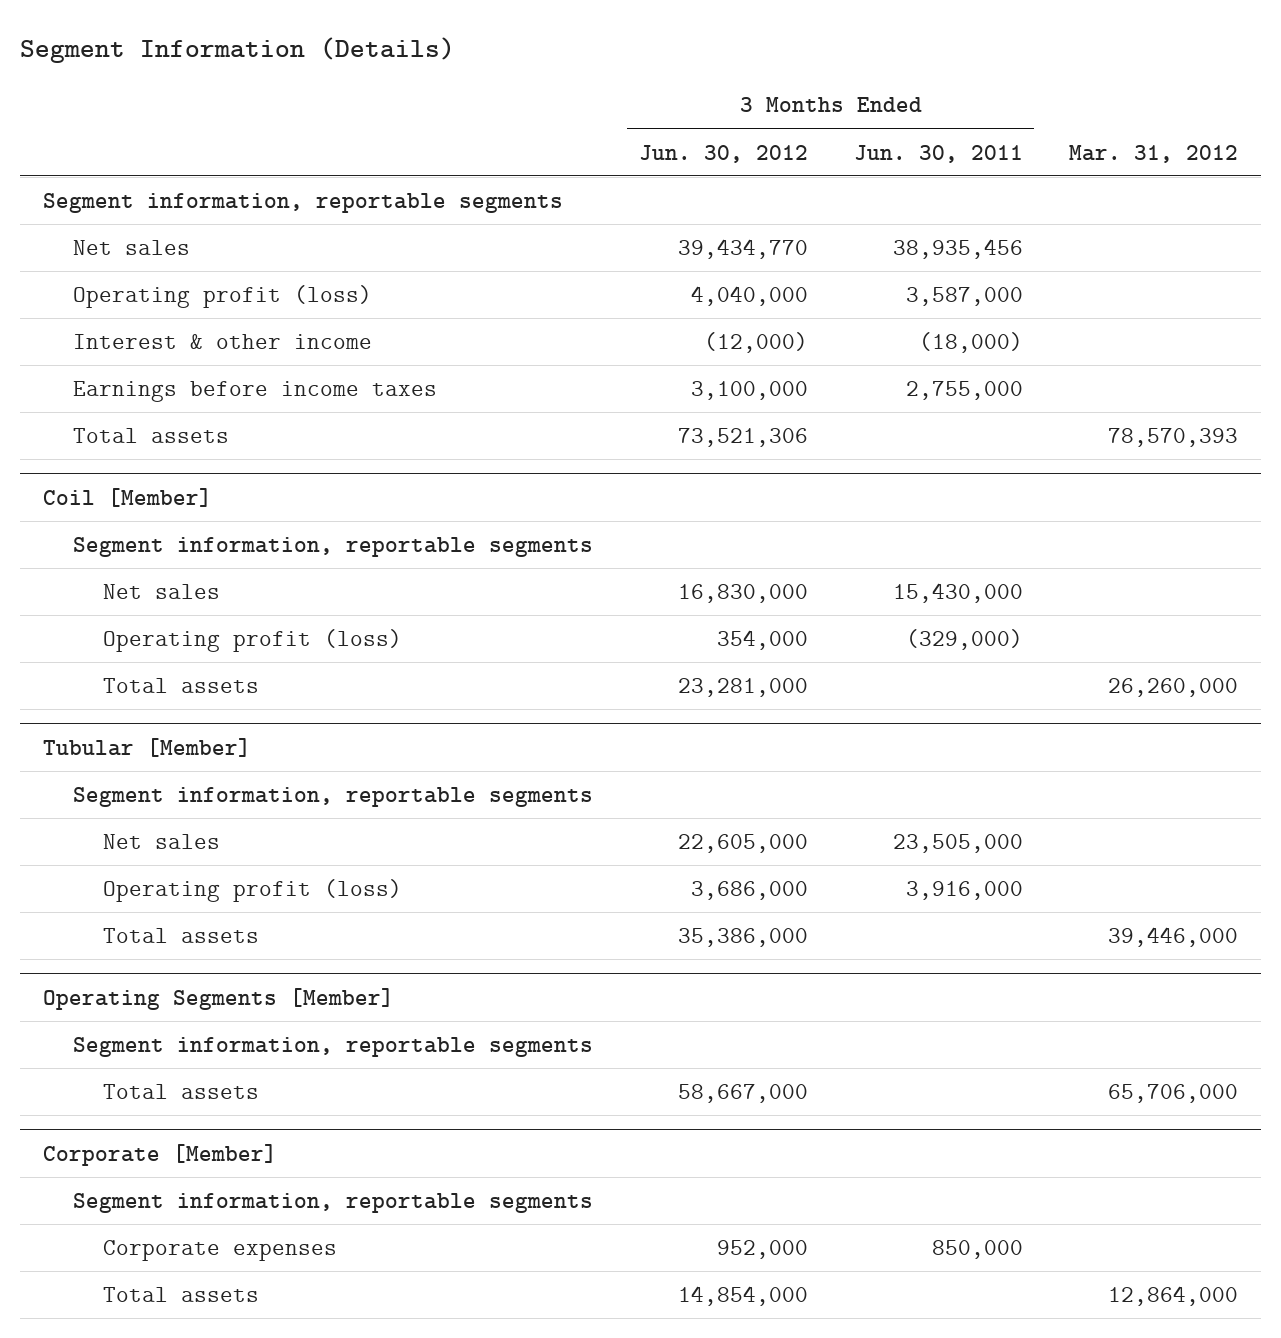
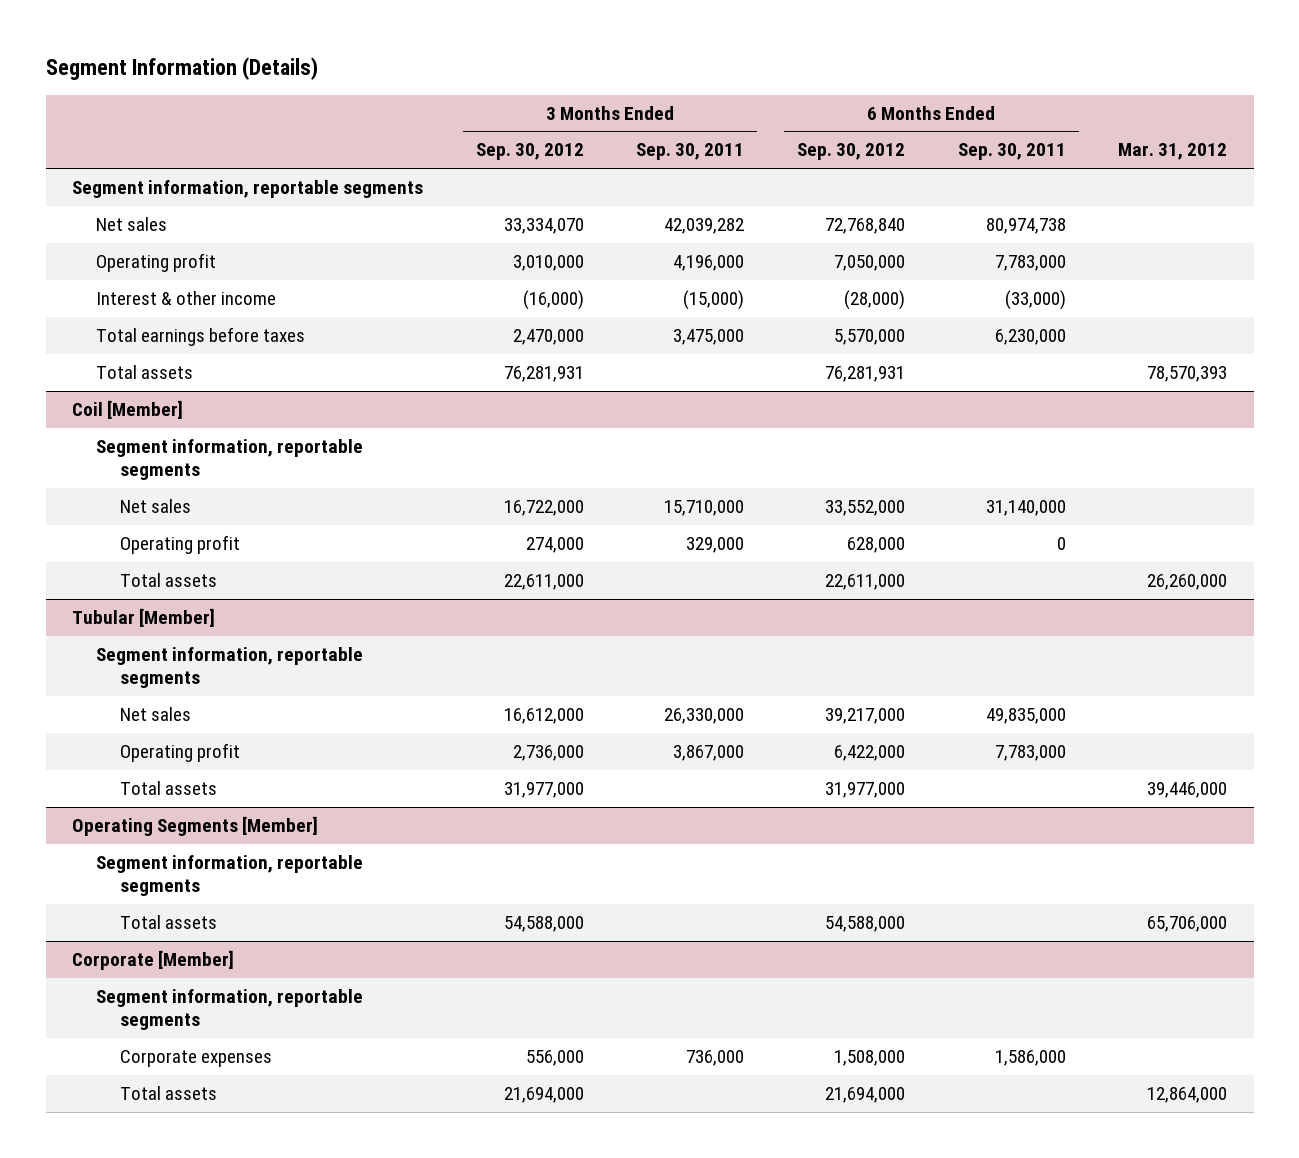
- | 3 Months Ended Jun. 30, 2012 | 3 Months Ended Jun. 30, 2011 | Mar. 31, 2012
+ | 3 Months Ended Sep. 30, 2012 | 3 Months Ended Sep. 30, 2011 | 6 Months Ended Sep. 30, 2012 | 6 Months Ended Sep. 30, 2011 | Mar. 31, 2012
- Operating profit (loss) | 4,040,000 | 3,587,000 |
+ Operating profit | 3,010,000 | 4,196,000 | 7,050,000 | 7,783,000 |
- Earnings before income taxes | 3,100,000 | 2,755,000 |
+ Total earnings before taxes | 2,470,000 | 3,475,000 | 5,570,000 | 6,230,000 |
@ Coil [Member]
- Operating profit (loss) | 354,000 | (329,000) |
+ Operating profit | 274,000 | 329,000 | 628,000 | 0 |
@ Tubular [Member]
- Operating profit (loss) | 3,686,000 | 3,916,000 |
+ Operating profit | 2,736,000 | 3,867,000 | 6,422,000 | 7,783,000 |

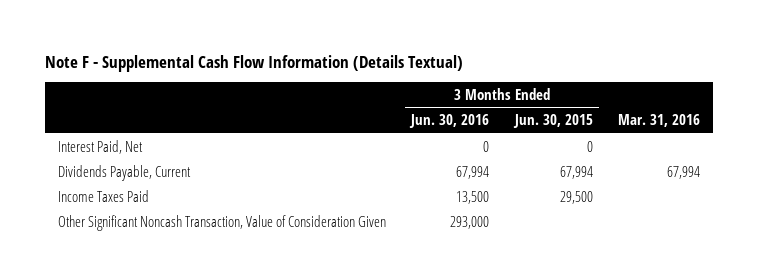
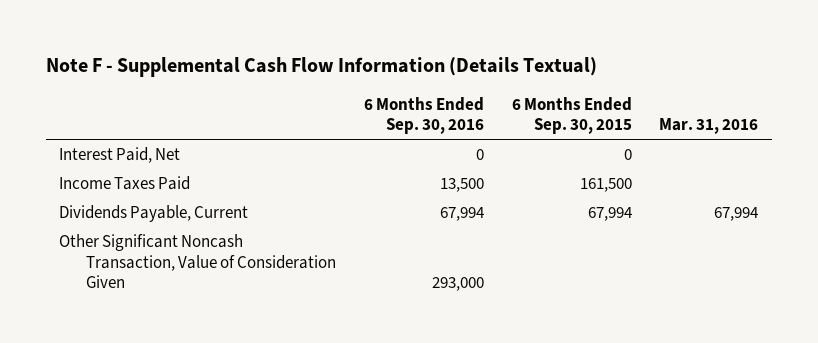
- | 3 Months Ended Jun. 30, 2016 | 3 Months Ended Jun. 30, 2015 | Mar. 31, 2016
+ | 6 Months Ended Sep. 30, 2016 | 6 Months Ended Sep. 30, 2015 | Mar. 31, 2016
moved down: Dividends Payable, Current | 67,994 | 67,994 | 67,994

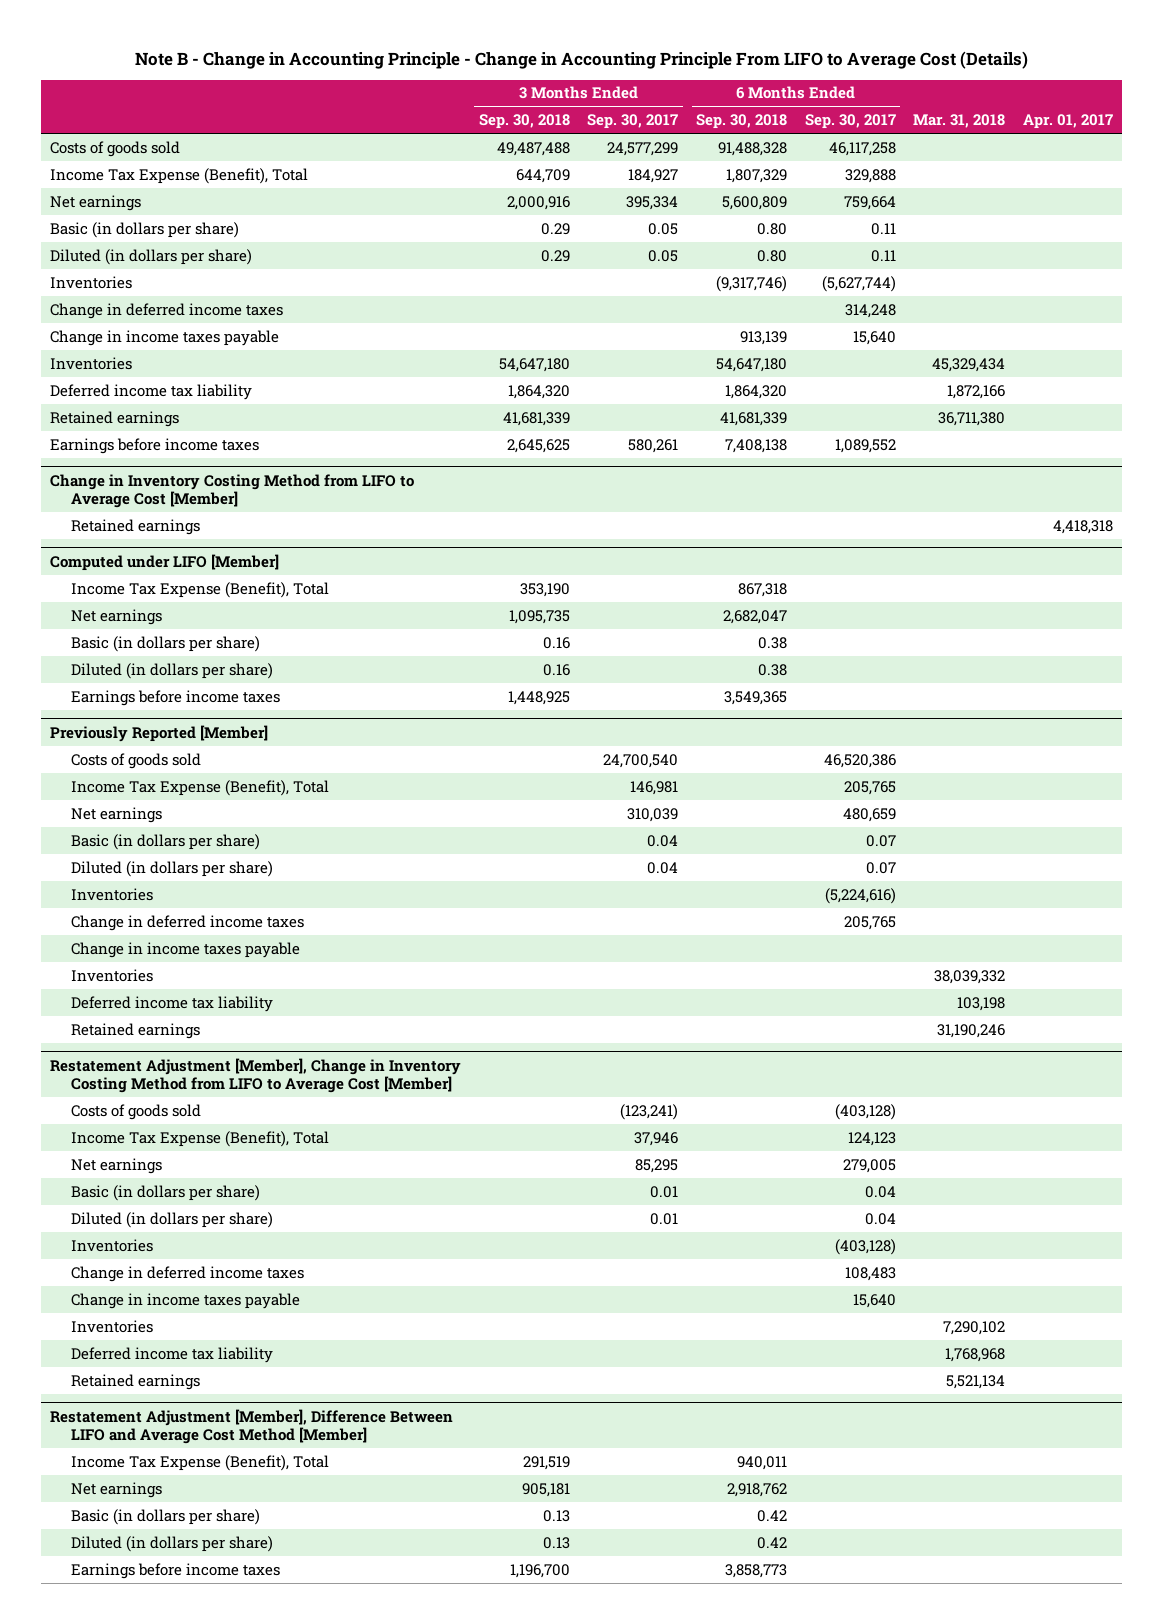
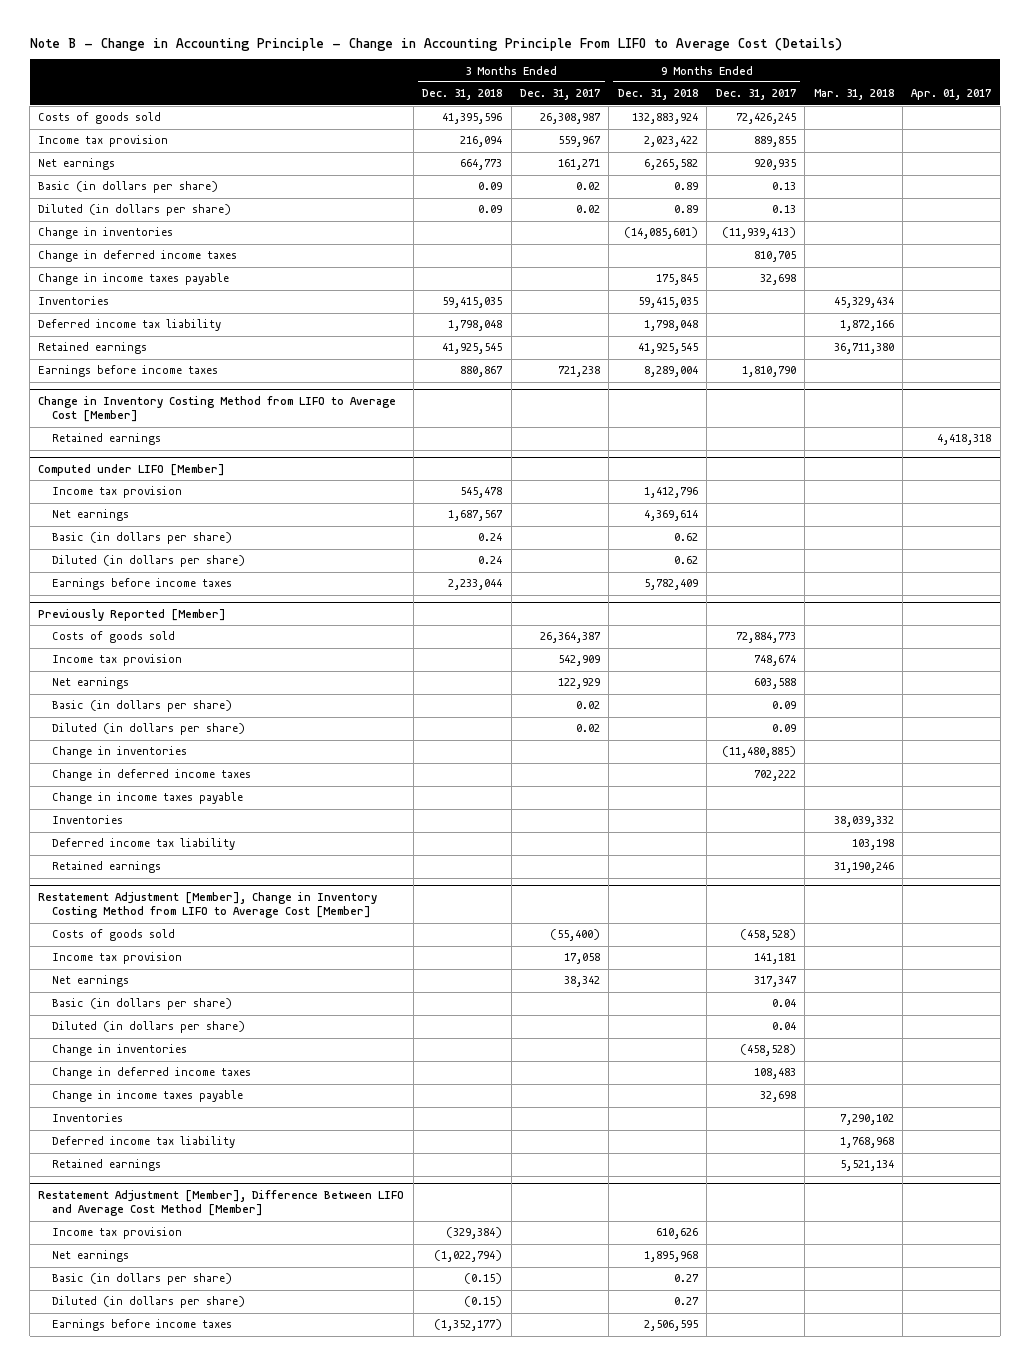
- | 3 Months Ended Sep. 30, 2018 | 3 Months Ended Sep. 30, 2017 | 6 Months Ended Sep. 30, 2018 | 6 Months Ended Sep. 30, 2017 | Mar. 31, 2018 | Apr. 01, 2017
+ | 3 Months Ended Dec. 31, 2018 | 3 Months Ended Dec. 31, 2017 | 9 Months Ended Dec. 31, 2018 | 9 Months Ended Dec. 31, 2017 | Mar. 31, 2018 | Apr. 01, 2017
- Income Tax Expense (Benefit), Total | 644,709 | 184,927 | 1,807,329 | 329,888 | |
+ Income tax provision | 216,094 | 559,967 | 2,023,422 | 889,855 | |
- Inventories | | | (9,317,746) | (5,627,744) | |
+ Change in inventories | | | (14,085,601) | (11,939,413) | |
@ Computed under LIFO [Member]
- Income Tax Expense (Benefit), Total | 353,190 | | 867,318 | | |
+ Income tax provision | 545,478 | | 1,412,796 | | |
@ Previously Reported [Member]
- Income Tax Expense (Benefit), Total | | 146,981 | | 205,765 | |
+ Income tax provision | | 542,909 | | 748,674 | |
- Inventories | | | | (5,224,616) | |
+ Change in inventories | | | | (11,480,885) | |
@ Restatement Adjustment [Member], Change in Inventory Costing Method from LIFO to Average Cost [Member]
- Income Tax Expense (Benefit), Total | | 37,946 | | 124,123 | |
+ Income tax provision | | 17,058 | | 141,181 | |
- Inventories | | | | (403,128) | |
+ Change in inventories | | | | (458,528) | |
@ Restatement Adjustment [Member], Difference Between LIFO and Average Cost Method [Member]
- Income Tax Expense (Benefit), Total | 291,519 | | 940,011 | | |
+ Income tax provision | (329,384) | | 610,626 | | |

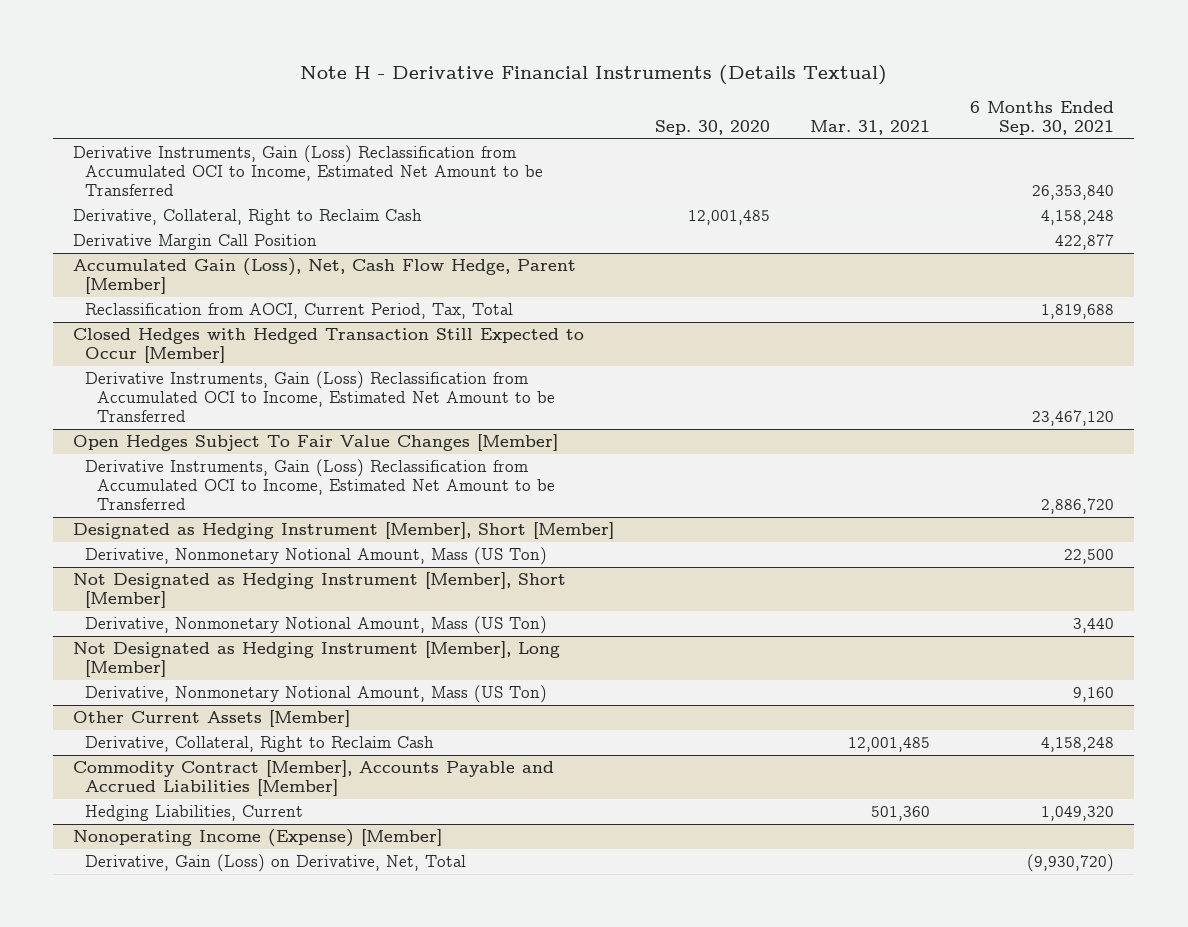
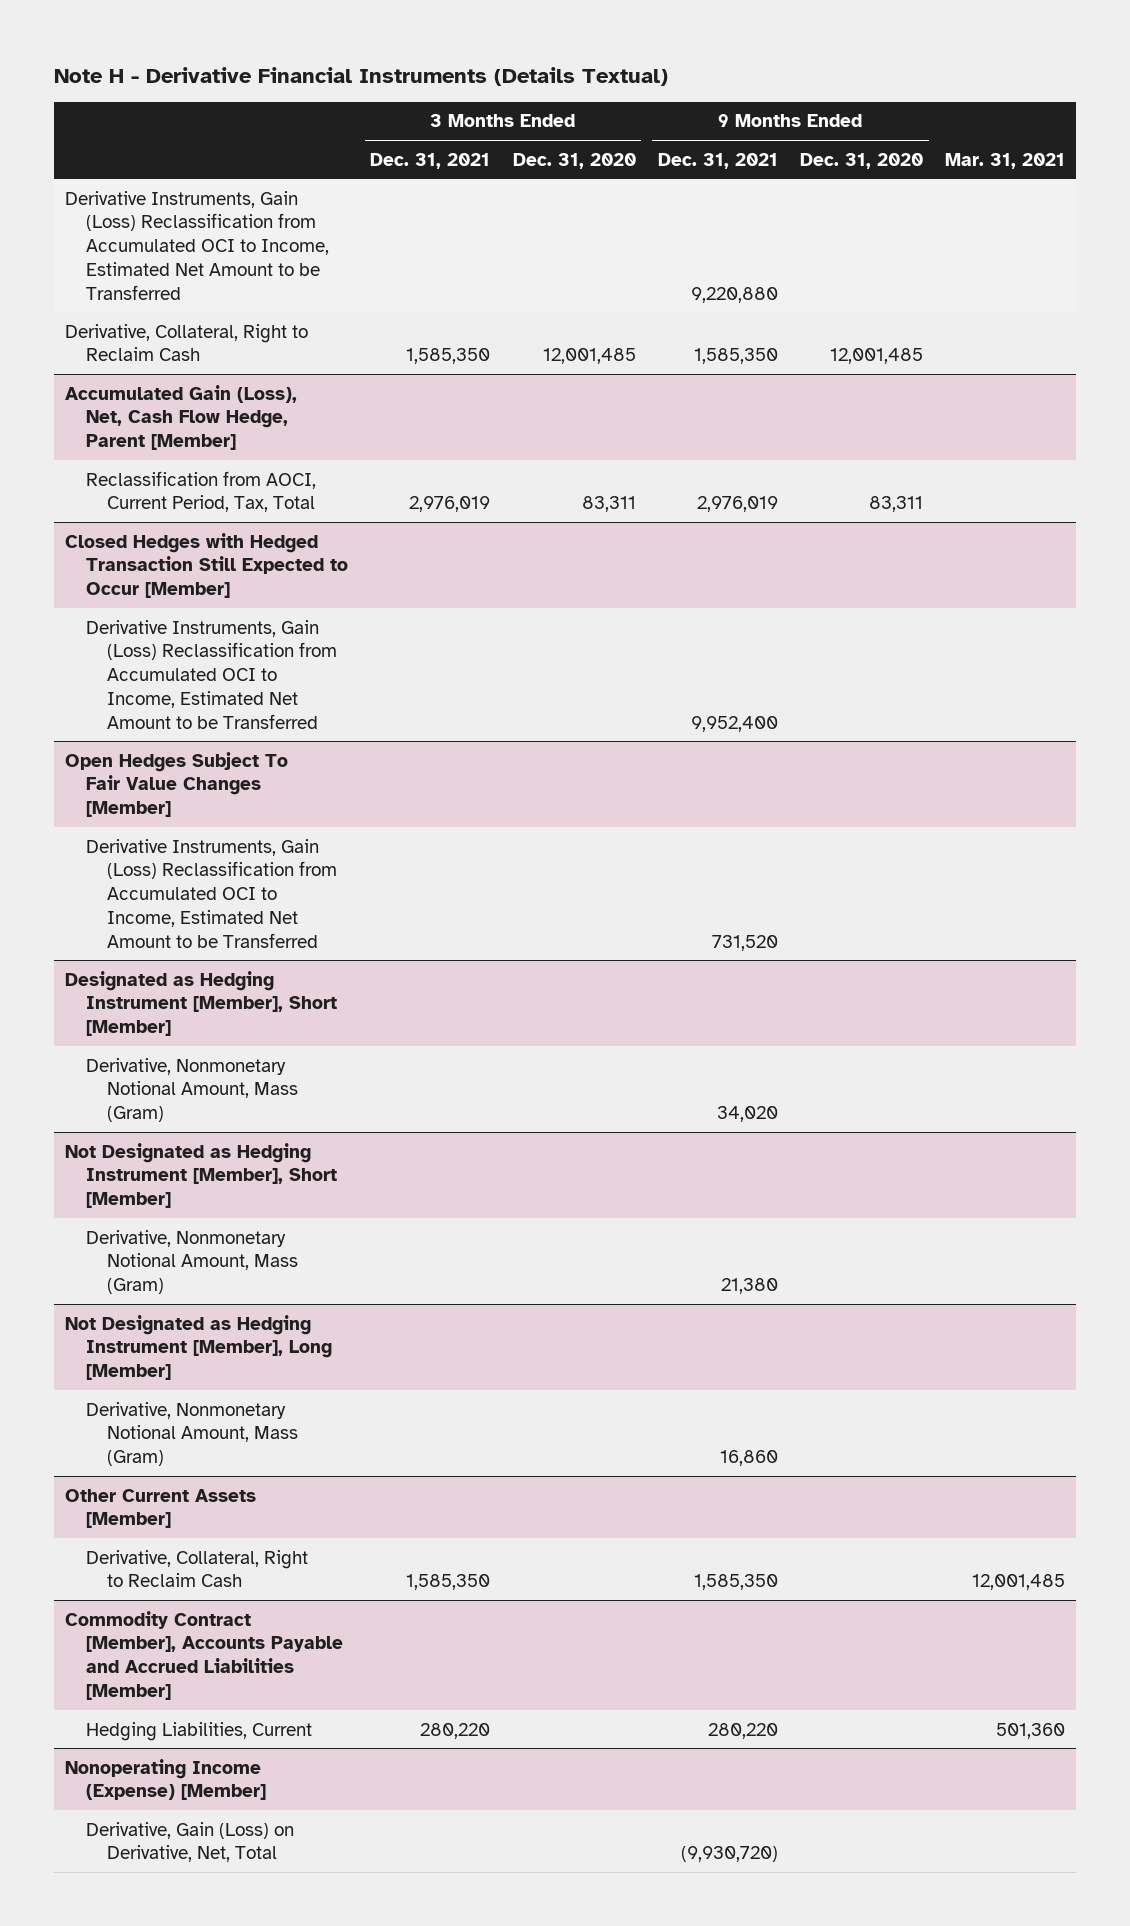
- | Sep. 30, 2020 | Mar. 31, 2021 | 6 Months Ended Sep. 30, 2021
+ | 3 Months Ended Dec. 31, 2021 | 3 Months Ended Dec. 31, 2020 | 9 Months Ended Dec. 31, 2021 | 9 Months Ended Dec. 31, 2020 | Mar. 31, 2021
- Derivative Margin Call Position | | | 422,877
@ Designated as Hedging Instrument [Member], Short [Member]
- Derivative, Nonmonetary Notional Amount, Mass (US Ton) | | | 22,500
+ Derivative, Nonmonetary Notional Amount, Mass (Gram) | | | 34,020 | |
@ Not Designated as Hedging Instrument [Member], Short [Member]
- Derivative, Nonmonetary Notional Amount, Mass (US Ton) | | | 3,440
+ Derivative, Nonmonetary Notional Amount, Mass (Gram) | | | 21,380 | |
@ Not Designated as Hedging Instrument [Member], Long [Member]
- Derivative, Nonmonetary Notional Amount, Mass (US Ton) | | | 9,160
+ Derivative, Nonmonetary Notional Amount, Mass (Gram) | | | 16,860 | |

